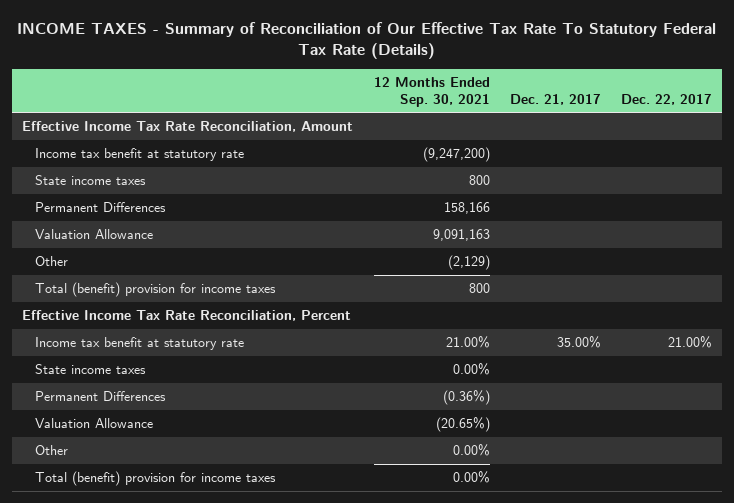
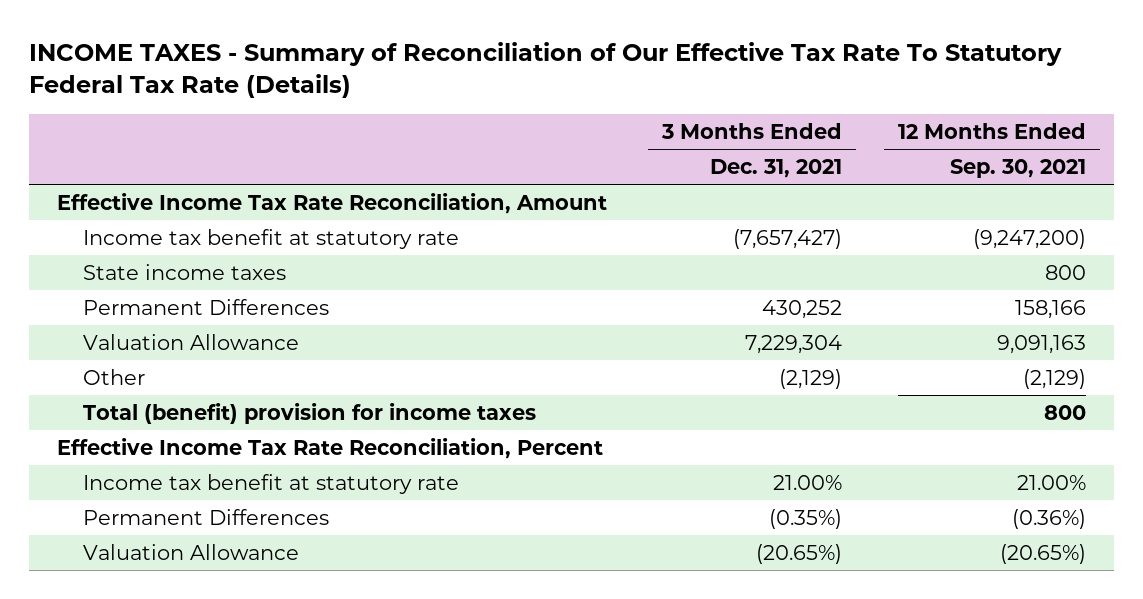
- | 12 Months Ended Sep. 30, 2021 | Dec. 21, 2017 | Dec. 22, 2017
+ | 3 Months Ended Dec. 31, 2021 | 12 Months Ended Sep. 30, 2021
- State income taxes | 0.00% | |
- Other | 0.00% | |
- Total (benefit) provision for income taxes | 0.00% | |

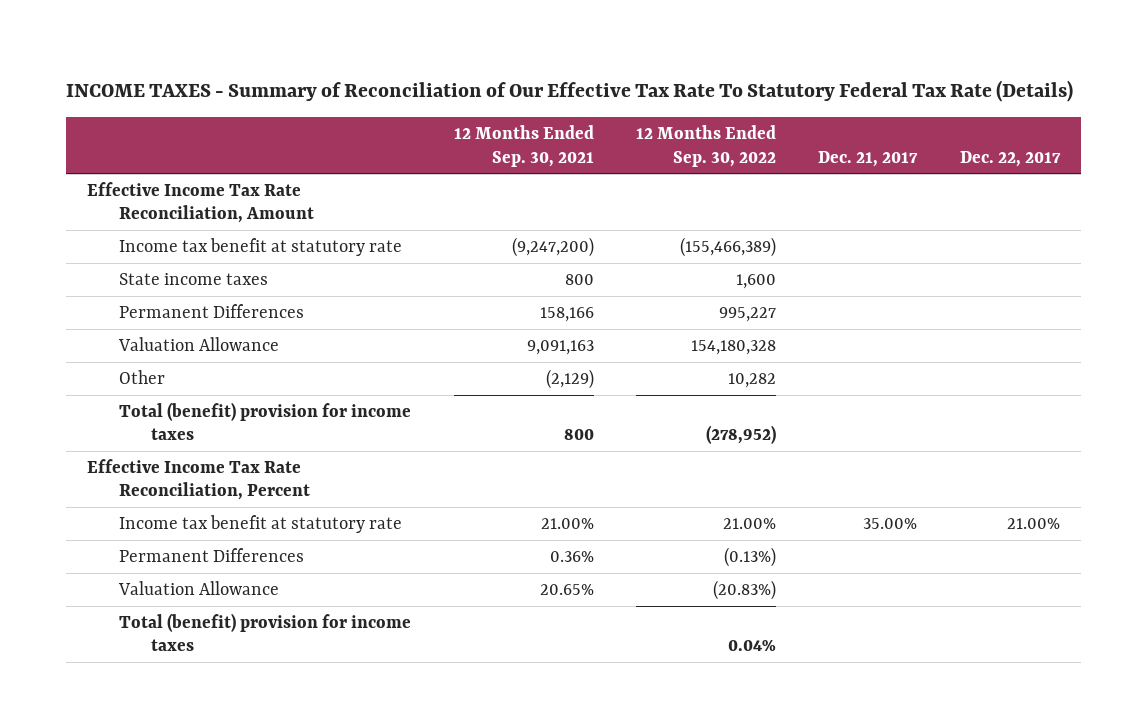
- | 3 Months Ended Dec. 31, 2021 | 12 Months Ended Sep. 30, 2021
+ | 12 Months Ended Sep. 30, 2021 | 12 Months Ended Sep. 30, 2022 | Dec. 21, 2017 | Dec. 22, 2017
- Permanent Differences | (0.35%) | (0.36%)
- Valuation Allowance | (20.65%) | (20.65%)
+ Permanent Differences | 0.36% | (0.13%) | |
+ Valuation Allowance | 20.65% | (20.83%) | |
+ Total (benefit) provision for income taxes | | 0.04% | |

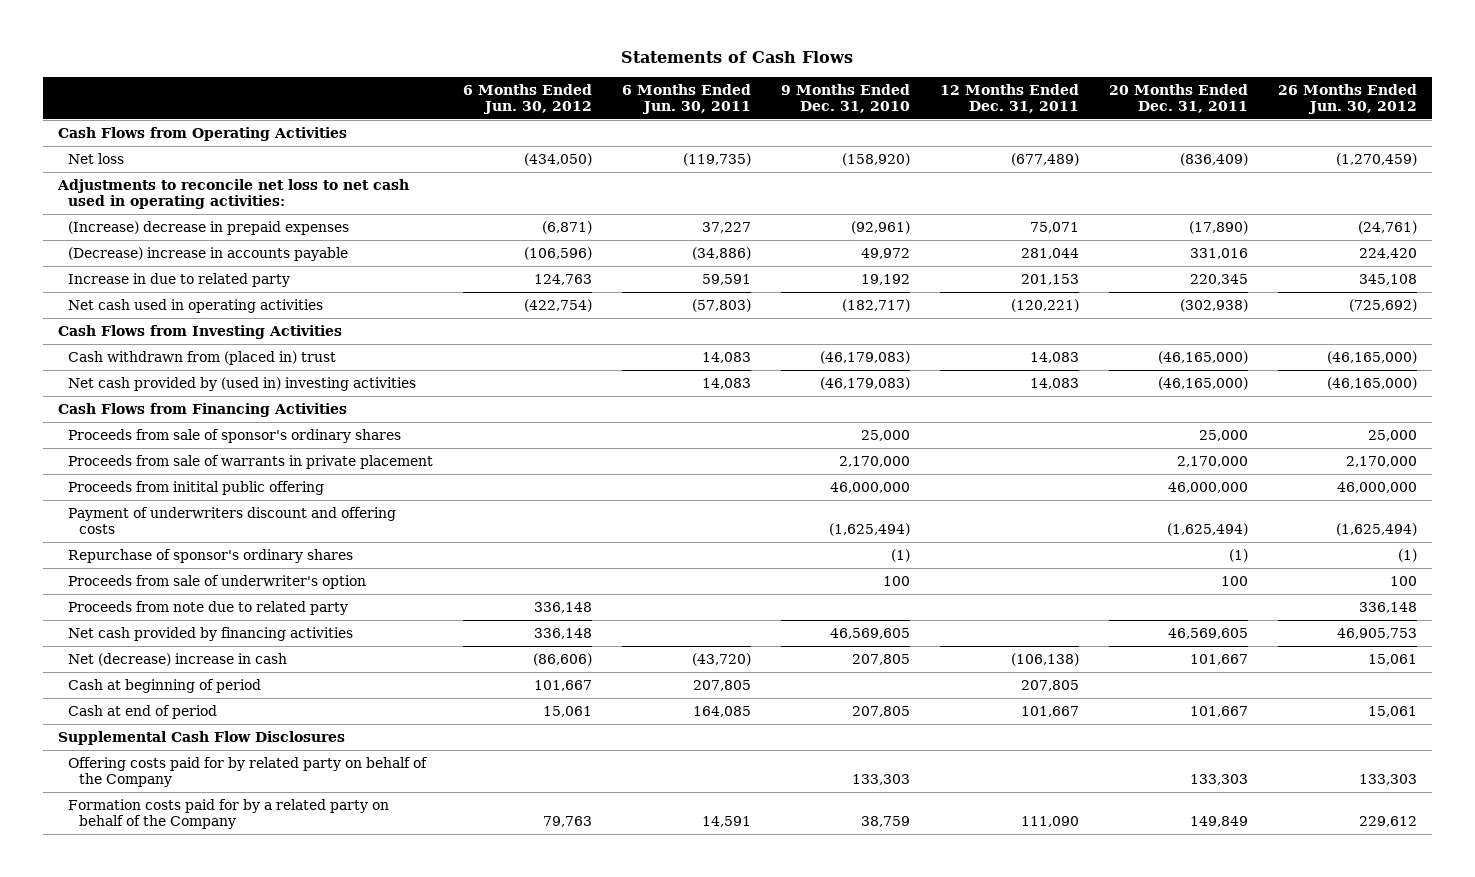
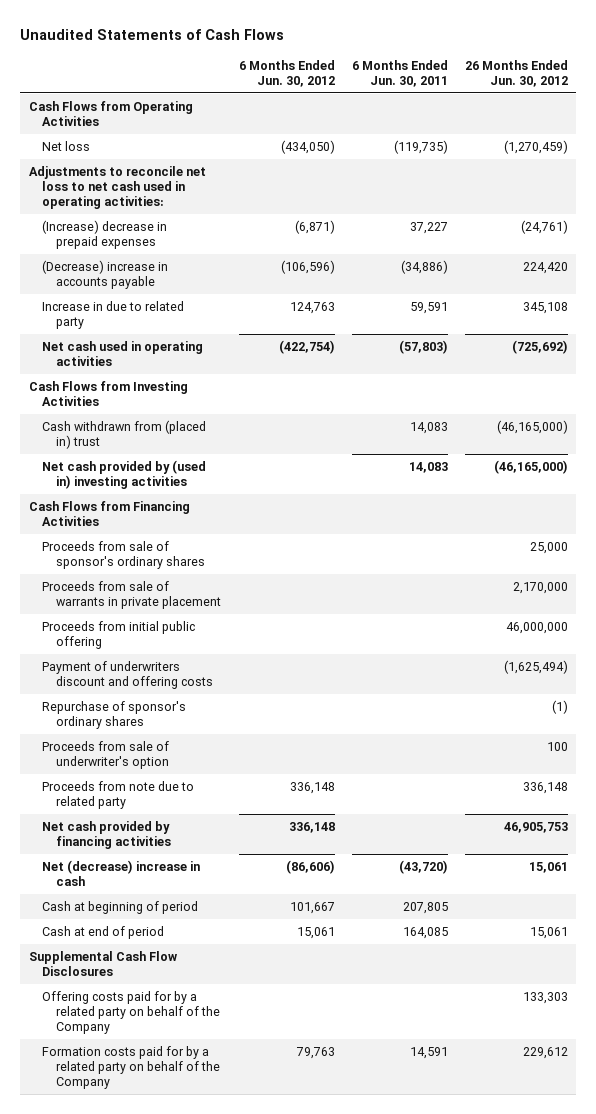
- Statements of Cash Flows
+ Unaudited Statements of Cash Flows
- | 6 Months Ended Jun. 30, 2012 | 6 Months Ended Jun. 30, 2011 | 9 Months Ended Dec. 31, 2010 | 12 Months Ended Dec. 31, 2011 | 20 Months Ended Dec. 31, 2011 | 26 Months Ended Jun. 30, 2012
+ | 6 Months Ended Jun. 30, 2012 | 6 Months Ended Jun. 30, 2011 | 26 Months Ended Jun. 30, 2012
- Proceeds from initital public offering | | | 46,000,000 | | 46,000,000 | 46,000,000
+ Proceeds from initial public offering | | | 46,000,000
- Offering costs paid for by related party on behalf of the Company | | | 133,303 | | 133,303 | 133,303
+ Offering costs paid for by a related party on behalf of the Company | | | 133,303

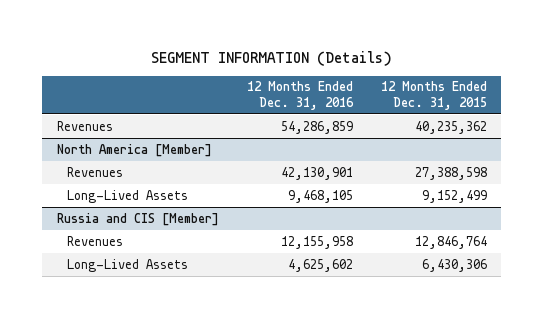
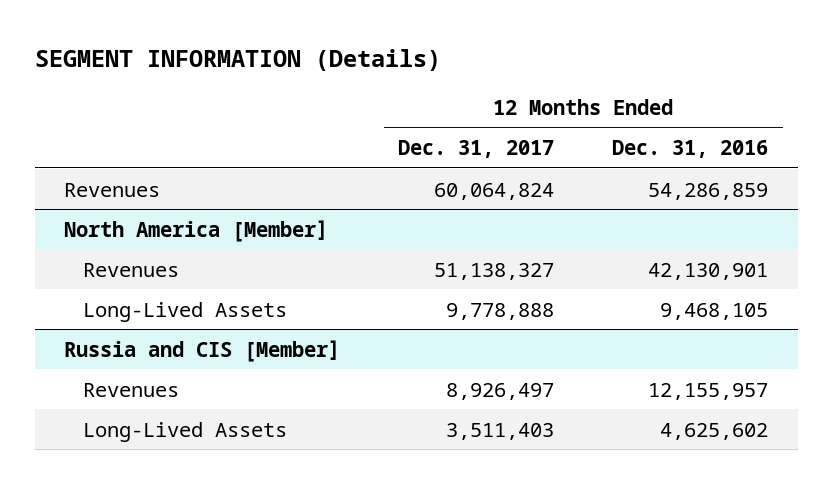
- | 12 Months Ended Dec. 31, 2016 | 12 Months Ended Dec. 31, 2015
+ | 12 Months Ended Dec. 31, 2017 | 12 Months Ended Dec. 31, 2016
@ Russia and CIS [Member]
- Revenues | 12,155,958 | 12,846,764
+ Revenues | 8,926,497 | 12,155,957

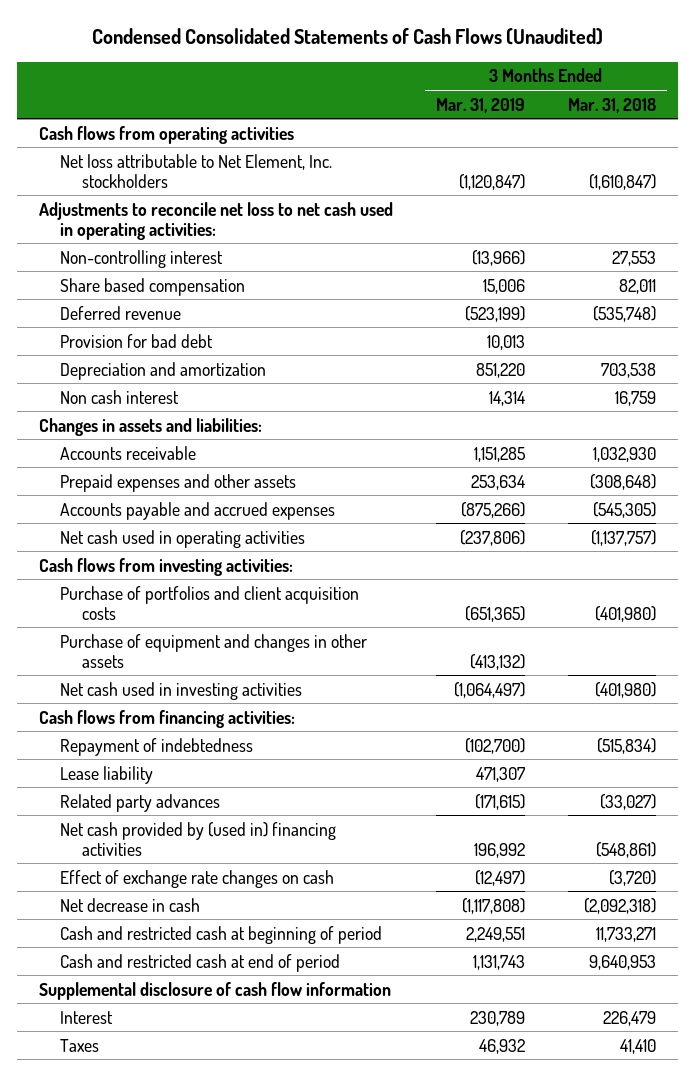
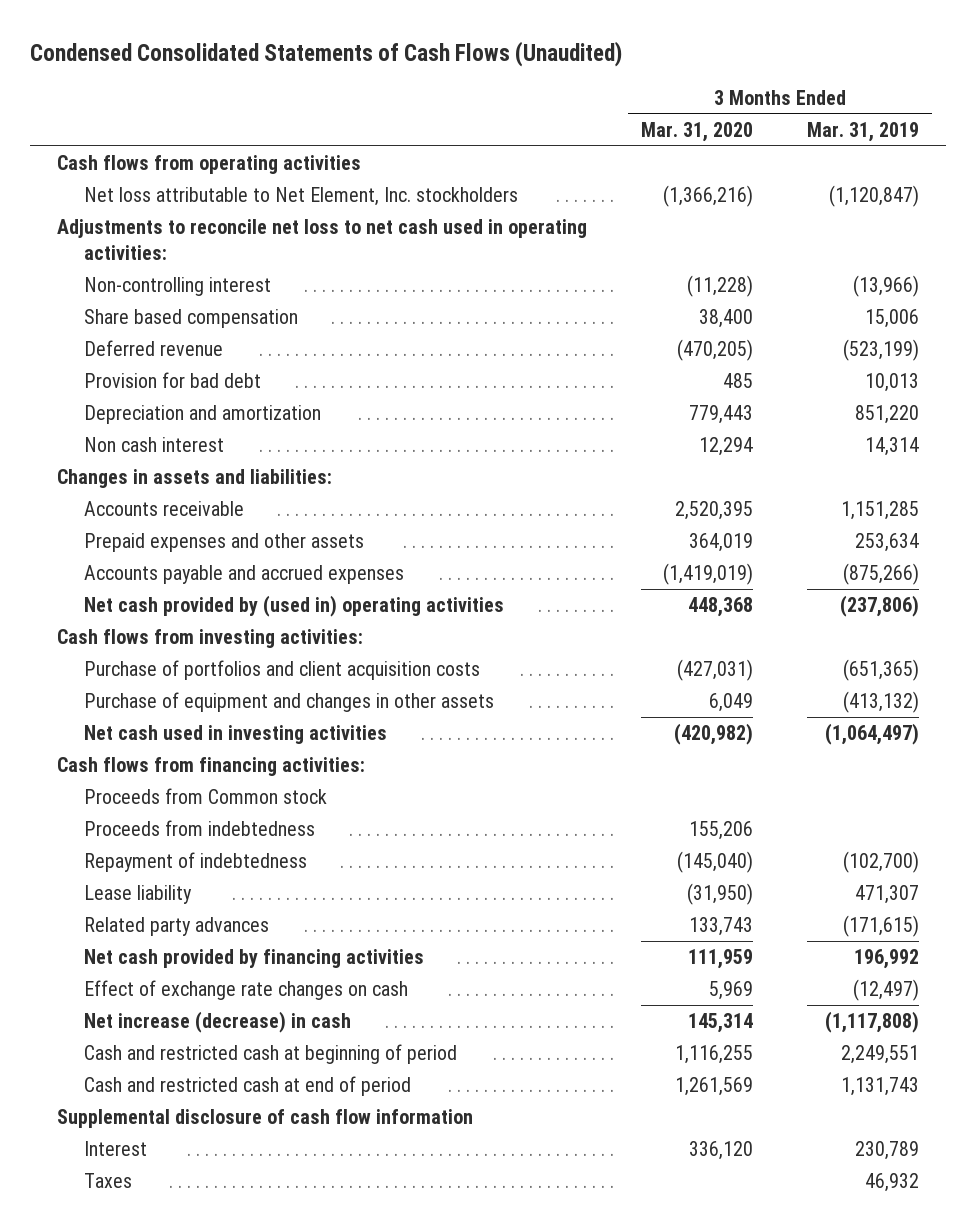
- | 3 Months Ended Mar. 31, 2019 | 3 Months Ended Mar. 31, 2018
+ | 3 Months Ended Mar. 31, 2020 | 3 Months Ended Mar. 31, 2019
- Net cash used in operating activities | (237,806) | (1,137,757)
+ Net cash provided by (used in) operating activities | 448,368 | (237,806)
+ Proceeds from Common stock
+ Proceeds from indebtedness | 155,206 |
- Net cash provided by (used in) financing activities | 196,992 | (548,861)
+ Net cash provided by financing activities | 111,959 | 196,992
- Net decrease in cash | (1,117,808) | (2,092,318)
+ Net increase (decrease) in cash | 145,314 | (1,117,808)

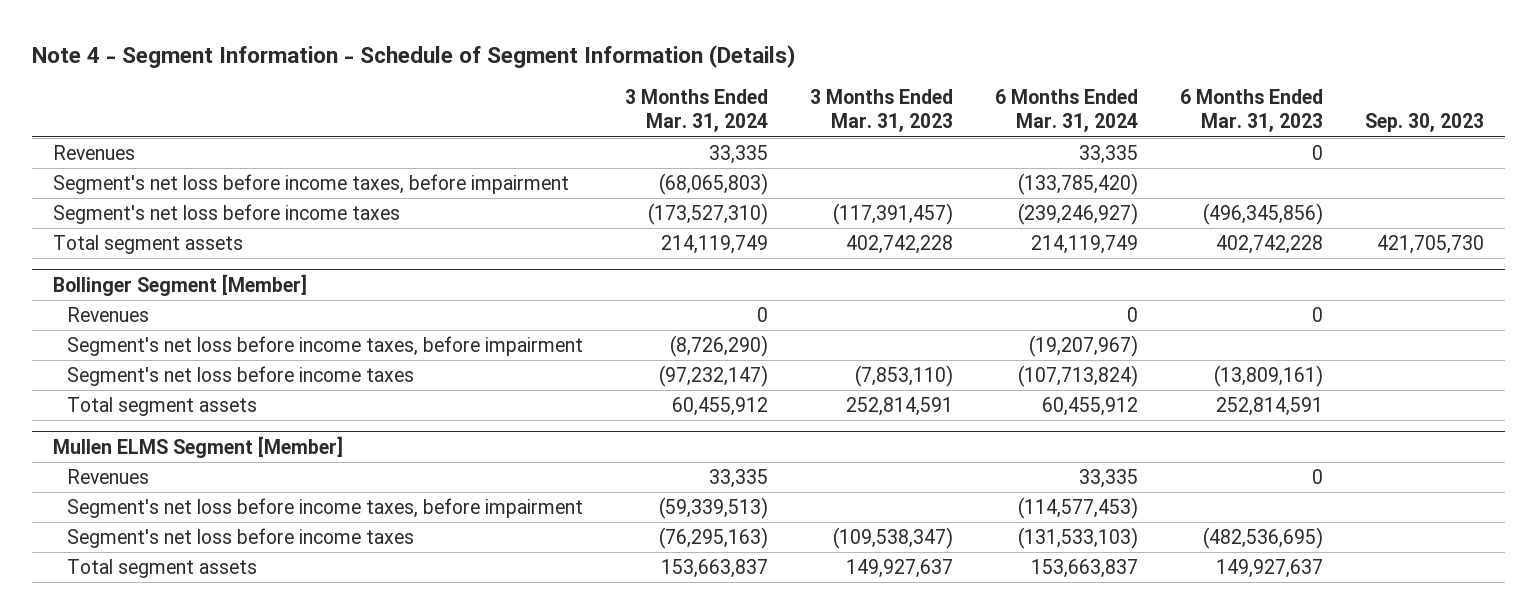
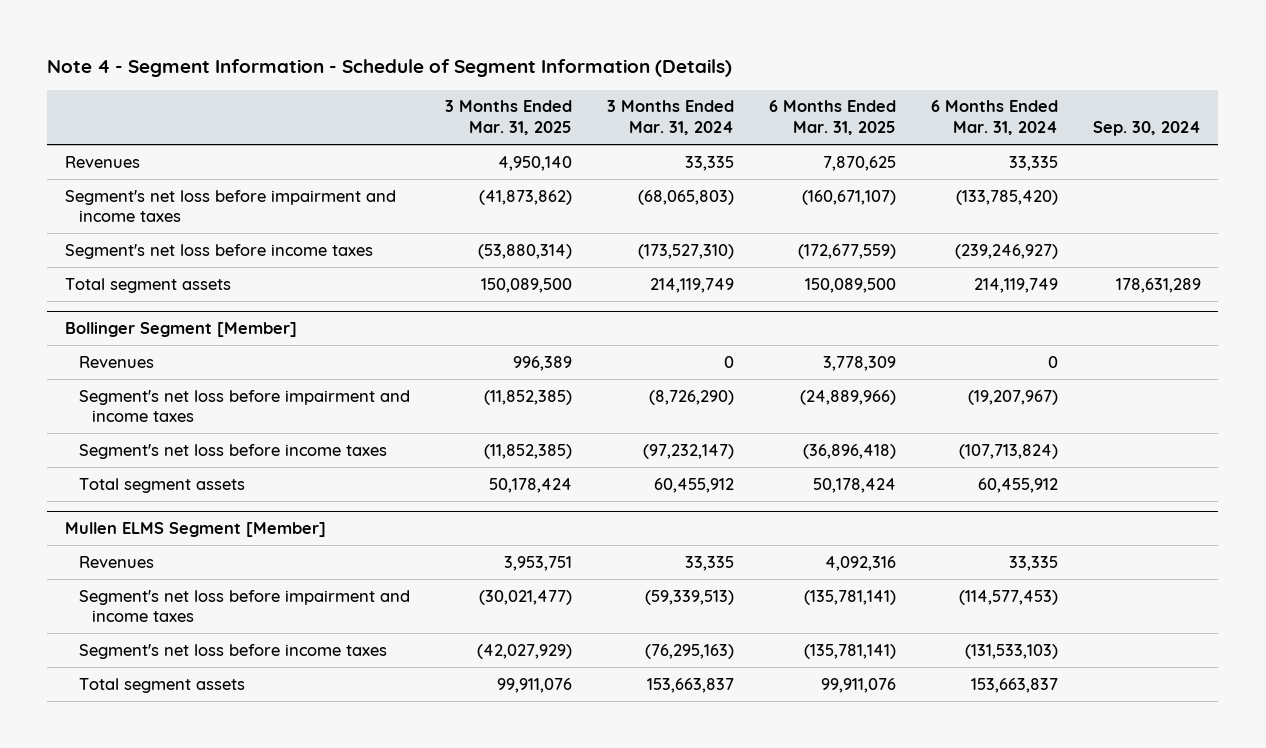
- | 3 Months Ended Mar. 31, 2024 | 3 Months Ended Mar. 31, 2023 | 6 Months Ended Mar. 31, 2024 | 6 Months Ended Mar. 31, 2023 | Sep. 30, 2023
+ | 3 Months Ended Mar. 31, 2025 | 3 Months Ended Mar. 31, 2024 | 6 Months Ended Mar. 31, 2025 | 6 Months Ended Mar. 31, 2024 | Sep. 30, 2024
- Segment's net loss before income taxes, before impairment | (68,065,803) | | (133,785,420) | |
+ Segment's net loss before impairment and income taxes | (41,873,862) | (68,065,803) | (160,671,107) | (133,785,420) |
@ Bollinger Segment [Member]
- Segment's net loss before income taxes, before impairment | (8,726,290) | | (19,207,967) | |
+ Segment's net loss before impairment and income taxes | (11,852,385) | (8,726,290) | (24,889,966) | (19,207,967) |
@ Mullen ELMS Segment [Member]
- Segment's net loss before income taxes, before impairment | (59,339,513) | | (114,577,453) | |
+ Segment's net loss before impairment and income taxes | (30,021,477) | (59,339,513) | (135,781,141) | (114,577,453) |

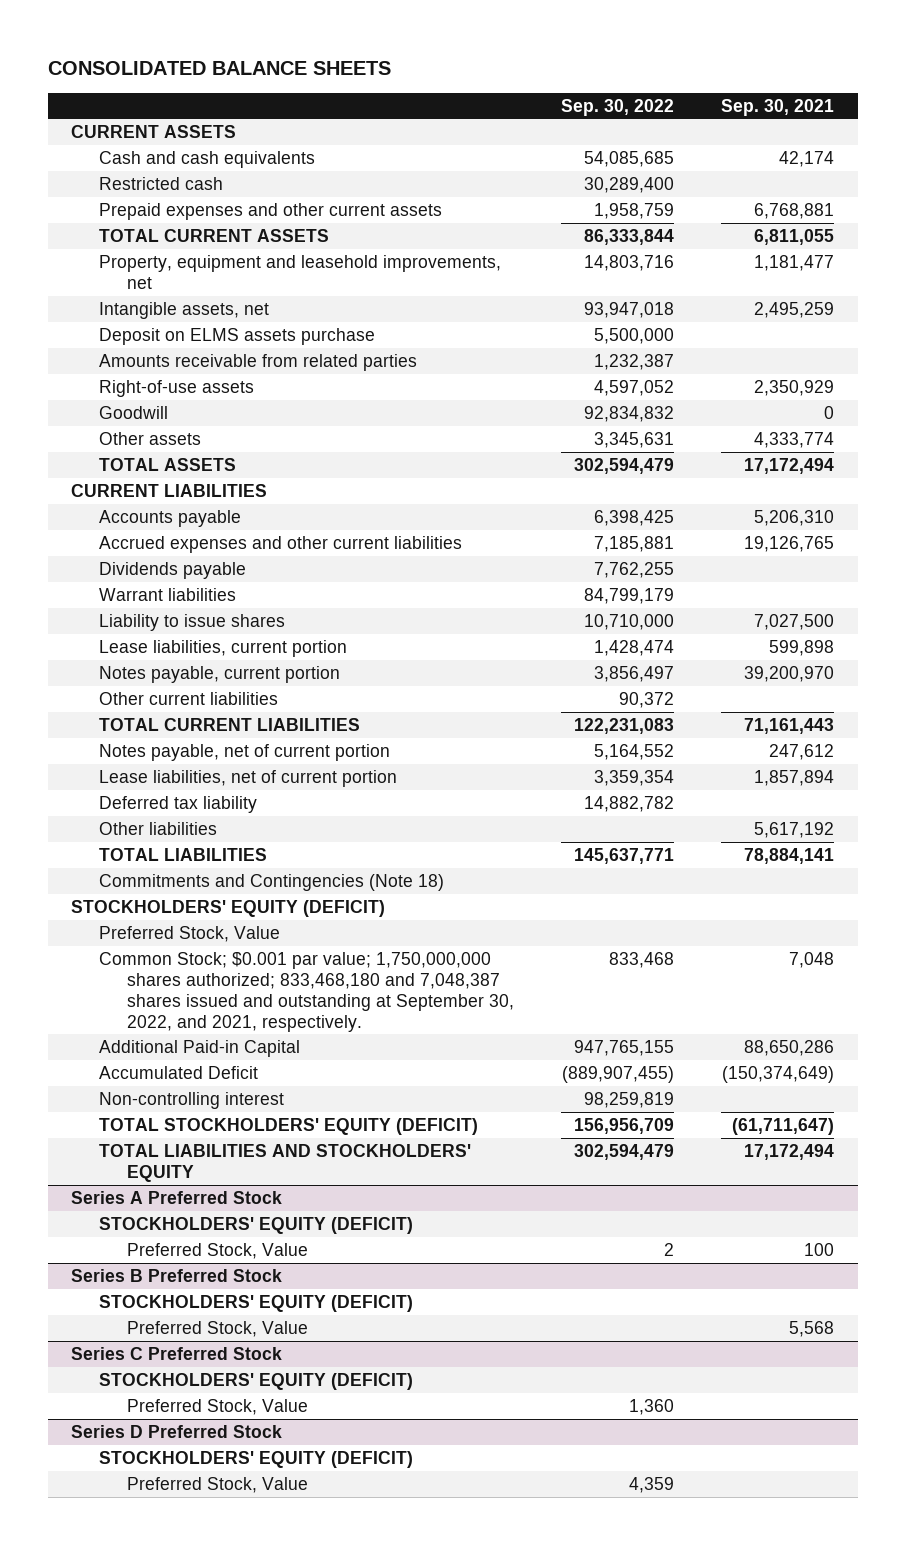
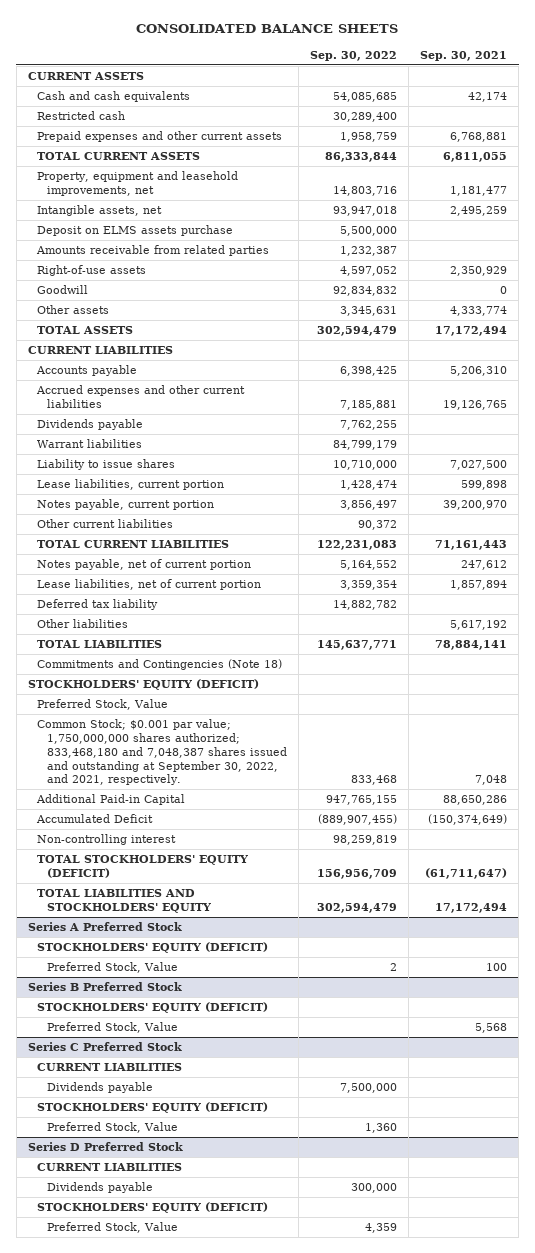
@ Series C Preferred Stock
+ CURRENT LIABILITIES
+ Dividends payable | 7,500,000 |
@ Series D Preferred Stock
+ CURRENT LIABILITIES
+ Dividends payable | 300,000 |

